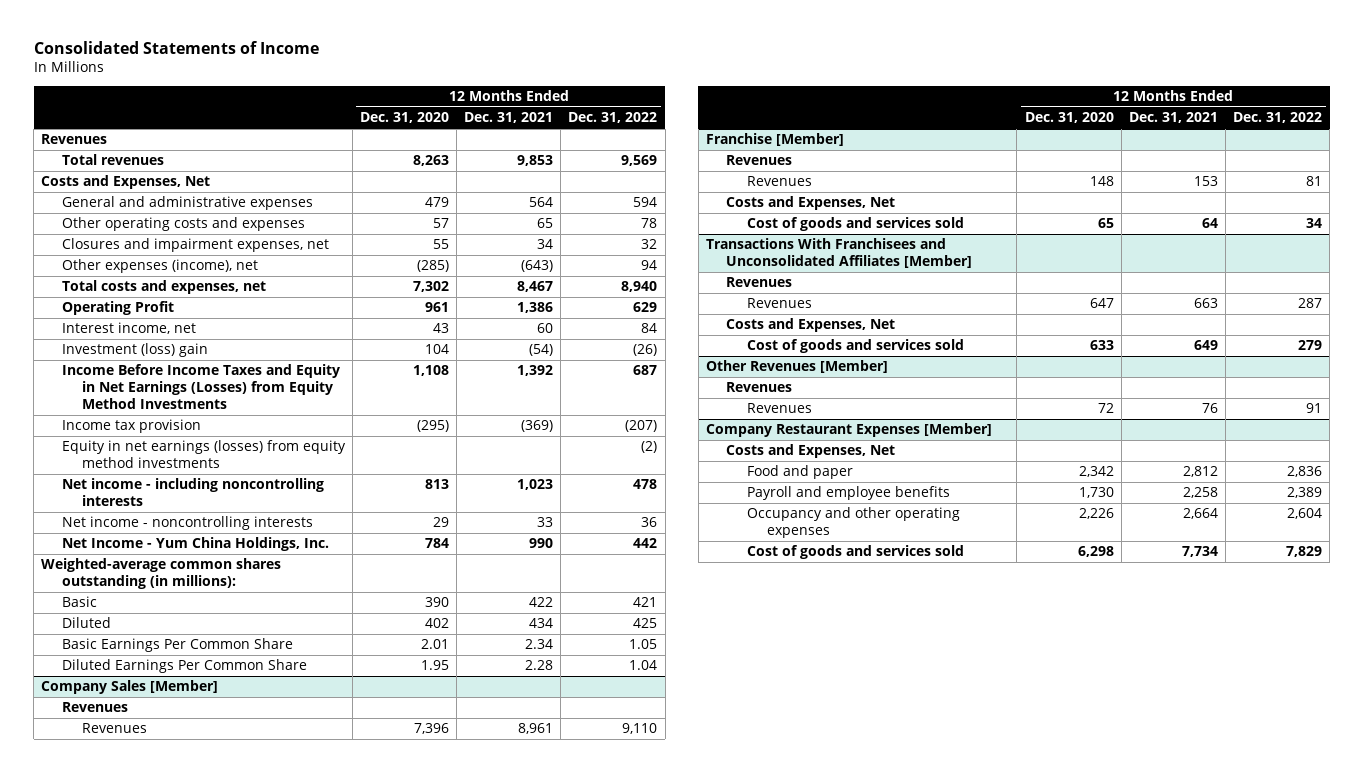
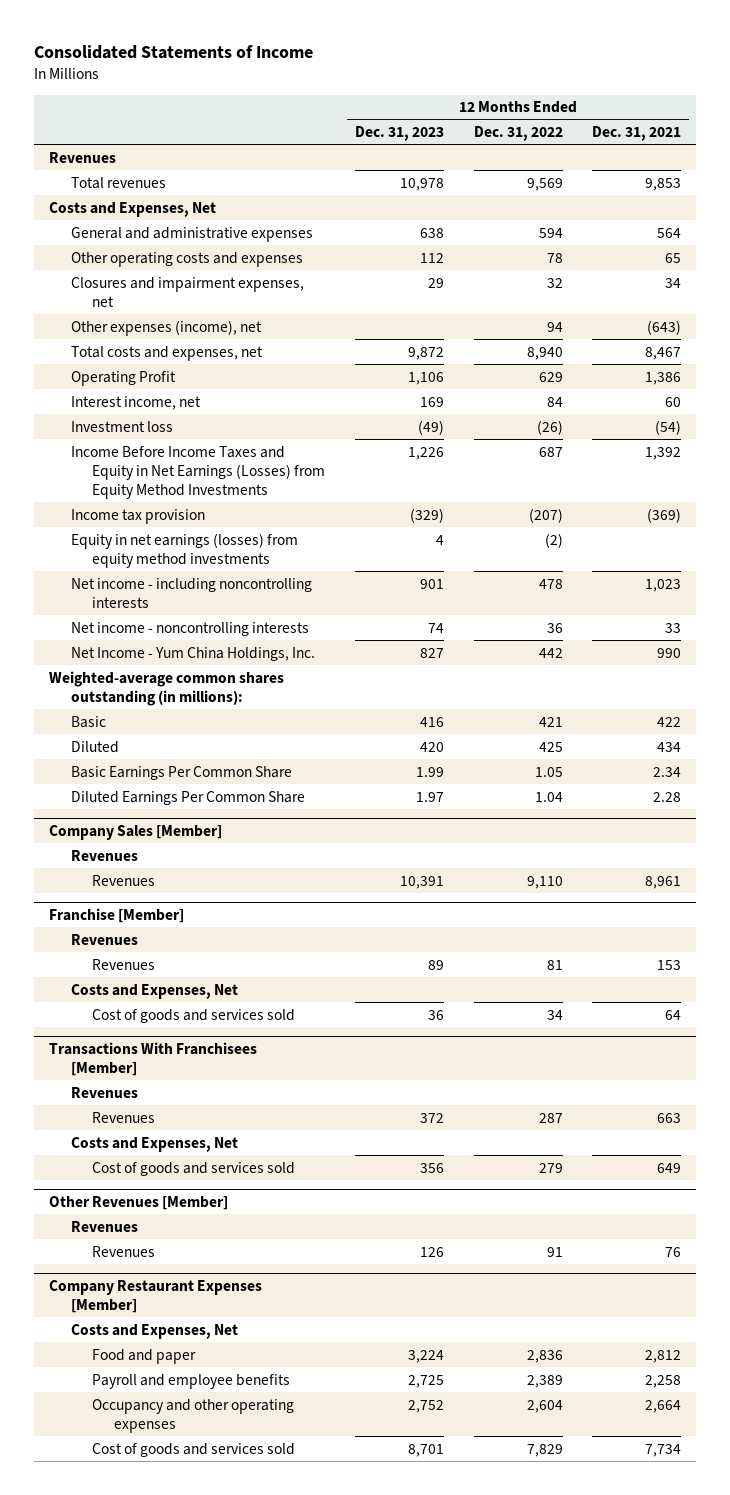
- | 12 Months Ended Dec. 31, 2020 | 12 Months Ended Dec. 31, 2021 | 12 Months Ended Dec. 31, 2022
+ | 12 Months Ended Dec. 31, 2023 | 12 Months Ended Dec. 31, 2022 | 12 Months Ended Dec. 31, 2021
- Investment (loss) gain | 104 | (54) | (26)
+ Investment loss | (49) | (26) | (54)
- Transactions With Franchisees and Unconsolidated Affiliates [Member]
+ Transactions With Franchisees [Member]

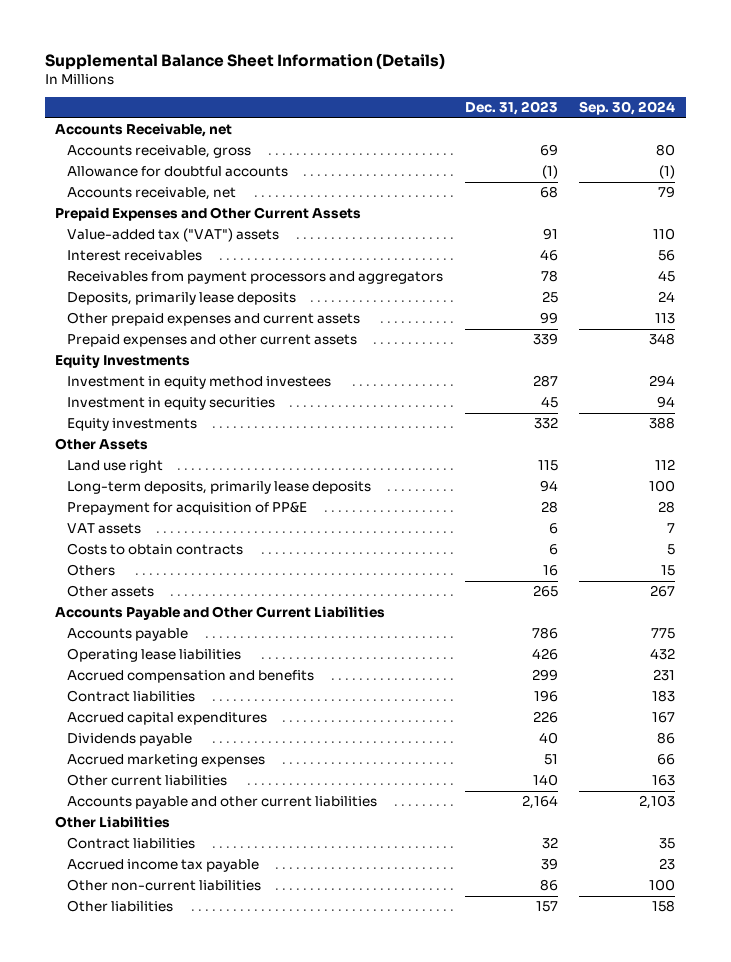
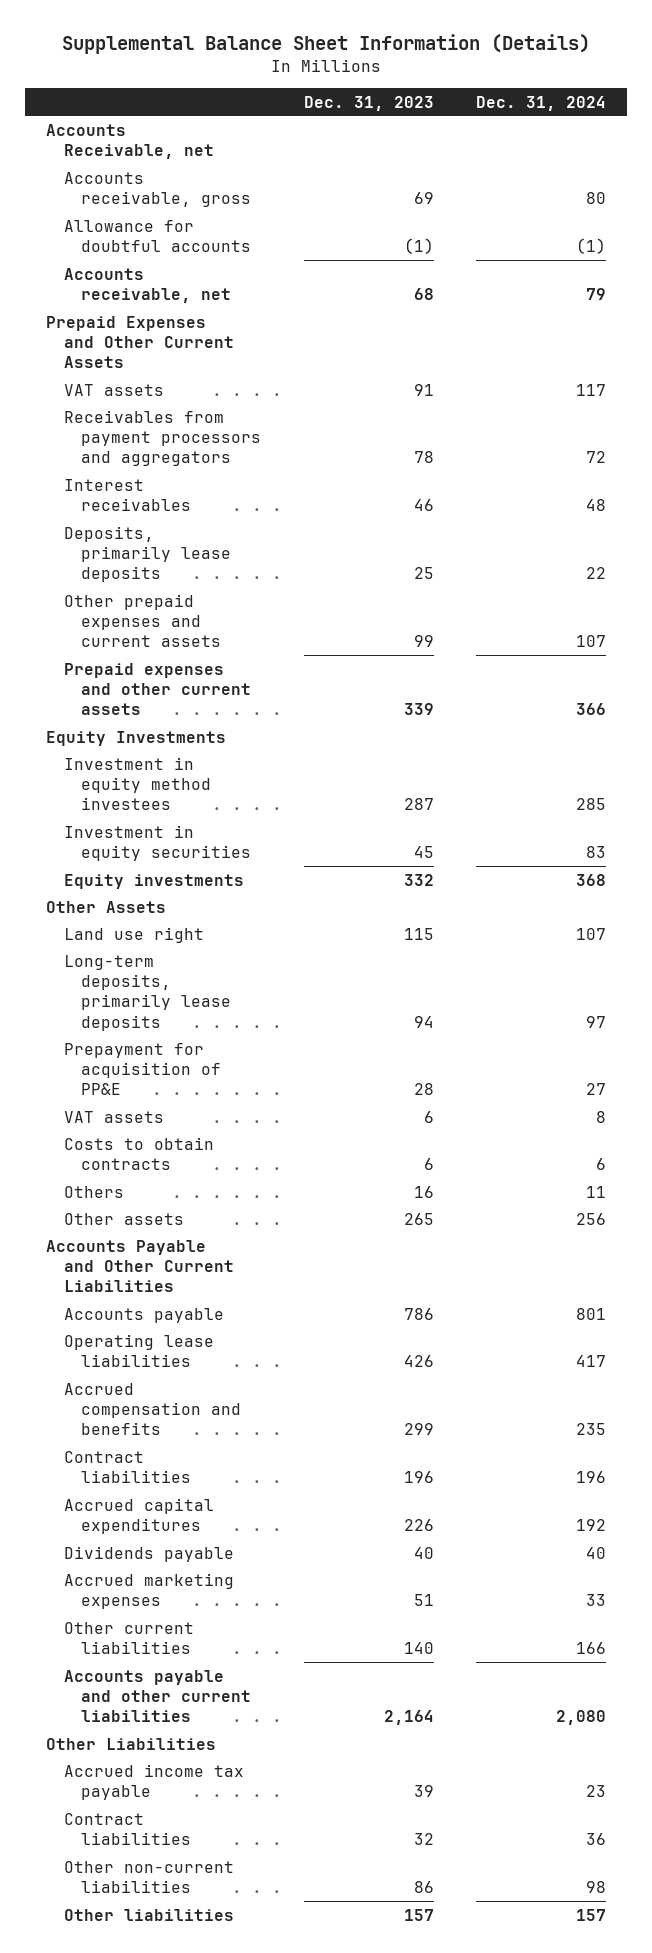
- | Dec. 31, 2023 | Sep. 30, 2024
+ | Dec. 31, 2023 | Dec. 31, 2024
- Value-added tax ("VAT") assets | 91 | 110
+ VAT assets | 91 | 117
moved down: Interest receivables | 46 | 48
moved down: Contract liabilities | 32 | 36

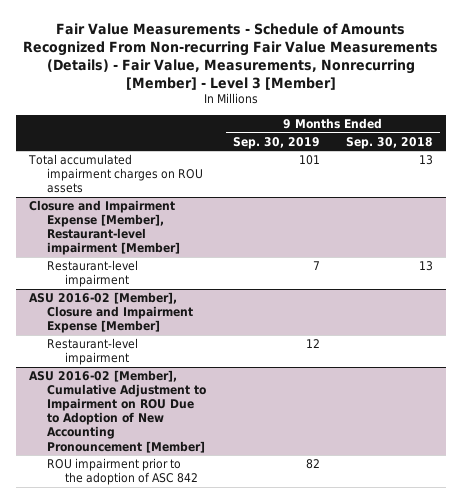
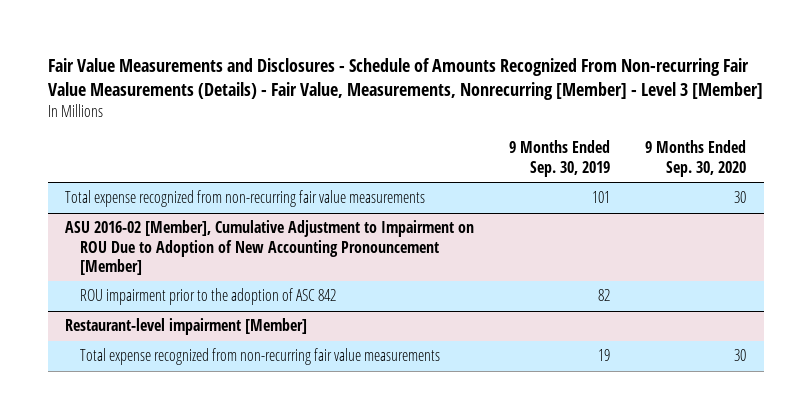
- Fair Value Measurements - Schedule of Amounts Recognized From Non-recurring Fair Value Measurements (Details) - Fair Value, Measurements, Nonrecurring [Member] - Level 3 [Member]
+ Fair Value Measurements and Disclosures - Schedule of Amounts Recognized From Non-recurring Fair Value Measurements (Details) - Fair Value, Measurements, Nonrecurring [Member] - Level 3 [Member]
- | 9 Months Ended Sep. 30, 2019 | 9 Months Ended Sep. 30, 2018
+ | 9 Months Ended Sep. 30, 2019 | 9 Months Ended Sep. 30, 2020
- Total accumulated impairment charges on ROU assets | 101 | 13
- Closure and Impairment Expense [Member], Restaurant-level impairment [Member]
- Restaurant-level impairment | 7 | 13
- ASU 2016-02 [Member], Closure and Impairment Expense [Member]
- Restaurant-level impairment | 12 |
+ Total expense recognized from non-recurring fair value measurements | 101 | 30
+ Restaurant-level impairment [Member]
+ Total expense recognized from non-recurring fair value measurements | 19 | 30

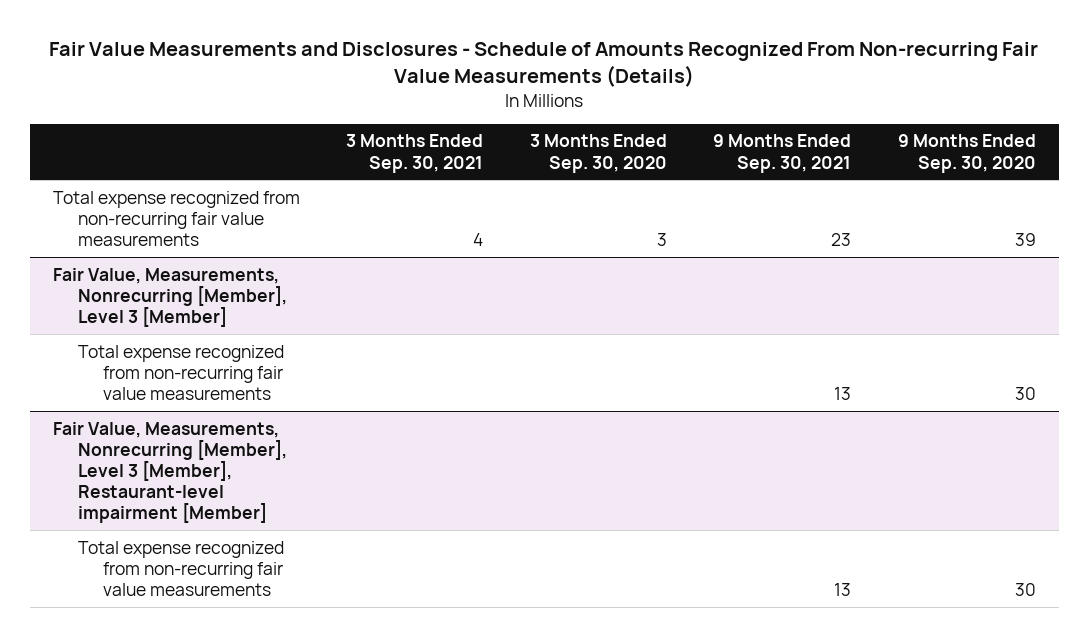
- Fair Value Measurements and Disclosures - Schedule of Amounts Recognized From Non-recurring Fair Value Measurements (Details) - Fair Value, Measurements, Nonrecurring [Member] - Level 3 [Member]
+ Fair Value Measurements and Disclosures - Schedule of Amounts Recognized From Non-recurring Fair Value Measurements (Details)
- | 9 Months Ended Sep. 30, 2019 | 9 Months Ended Sep. 30, 2020
+ | 3 Months Ended Sep. 30, 2021 | 3 Months Ended Sep. 30, 2020 | 9 Months Ended Sep. 30, 2021 | 9 Months Ended Sep. 30, 2020
+ Total expense recognized from non-recurring fair value measurements | 4 | 3 | 23 | 39
+ Fair Value, Measurements, Nonrecurring [Member], Level 3 [Member]
- ASU 2016-02 [Member], Cumulative Adjustment to Impairment on ROU Due to Adoption of New Accounting Pronouncement [Member]
- ROU impairment prior to the adoption of ASC 842 | 82 |
- Restaurant-level impairment [Member]
+ Fair Value, Measurements, Nonrecurring [Member], Level 3 [Member], Restaurant-level impairment [Member]

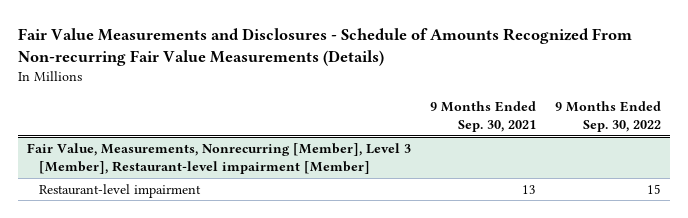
- | 3 Months Ended Sep. 30, 2021 | 3 Months Ended Sep. 30, 2020 | 9 Months Ended Sep. 30, 2021 | 9 Months Ended Sep. 30, 2020
+ | 9 Months Ended Sep. 30, 2021 | 9 Months Ended Sep. 30, 2022
- Total expense recognized from non-recurring fair value measurements | 4 | 3 | 23 | 39
- Fair Value, Measurements, Nonrecurring [Member], Level 3 [Member]
- Total expense recognized from non-recurring fair value measurements | | | 13 | 30
@ Fair Value, Measurements, Nonrecurring [Member], Level 3 [Member], Restaurant-level impairment [Member]
- Total expense recognized from non-recurring fair value measurements | | | 13 | 30
+ Restaurant-level impairment | 13 | 15

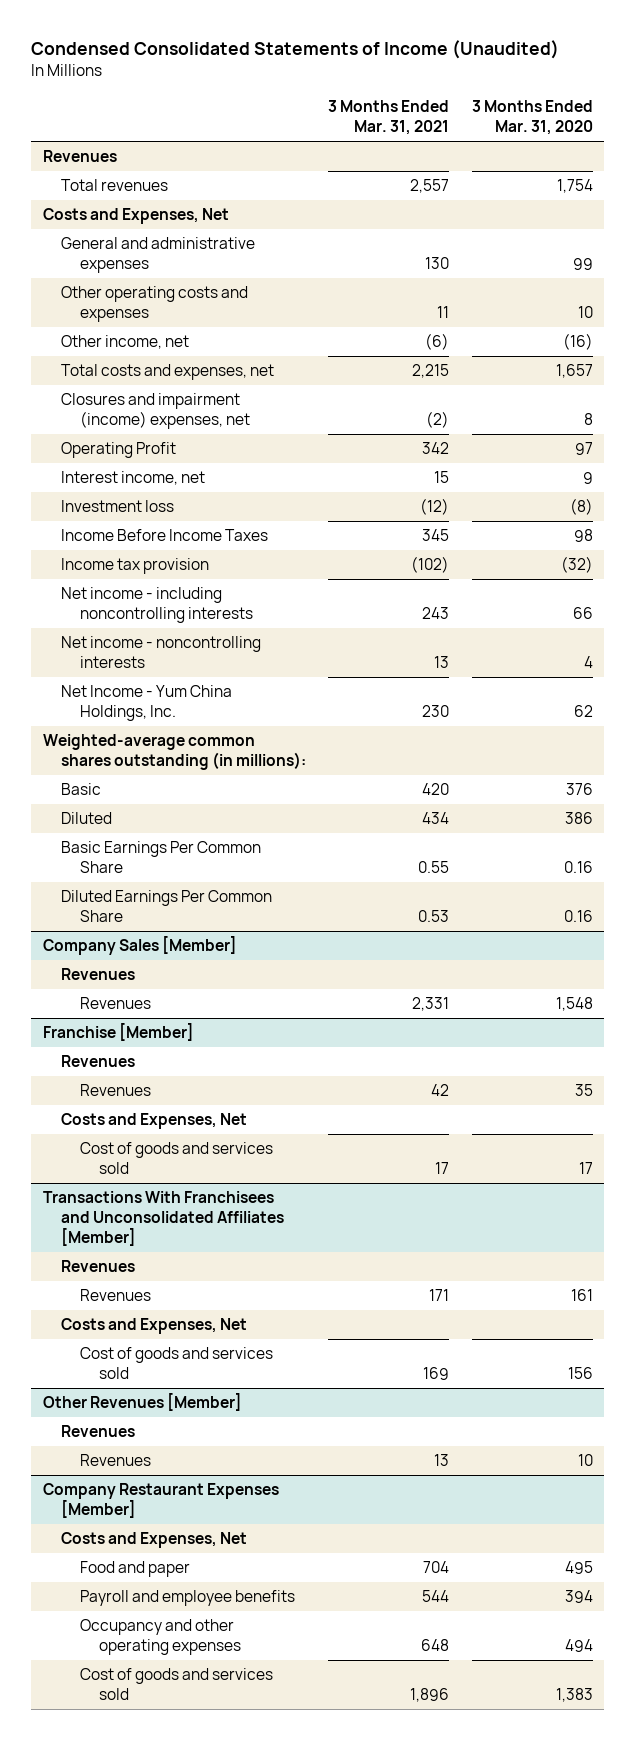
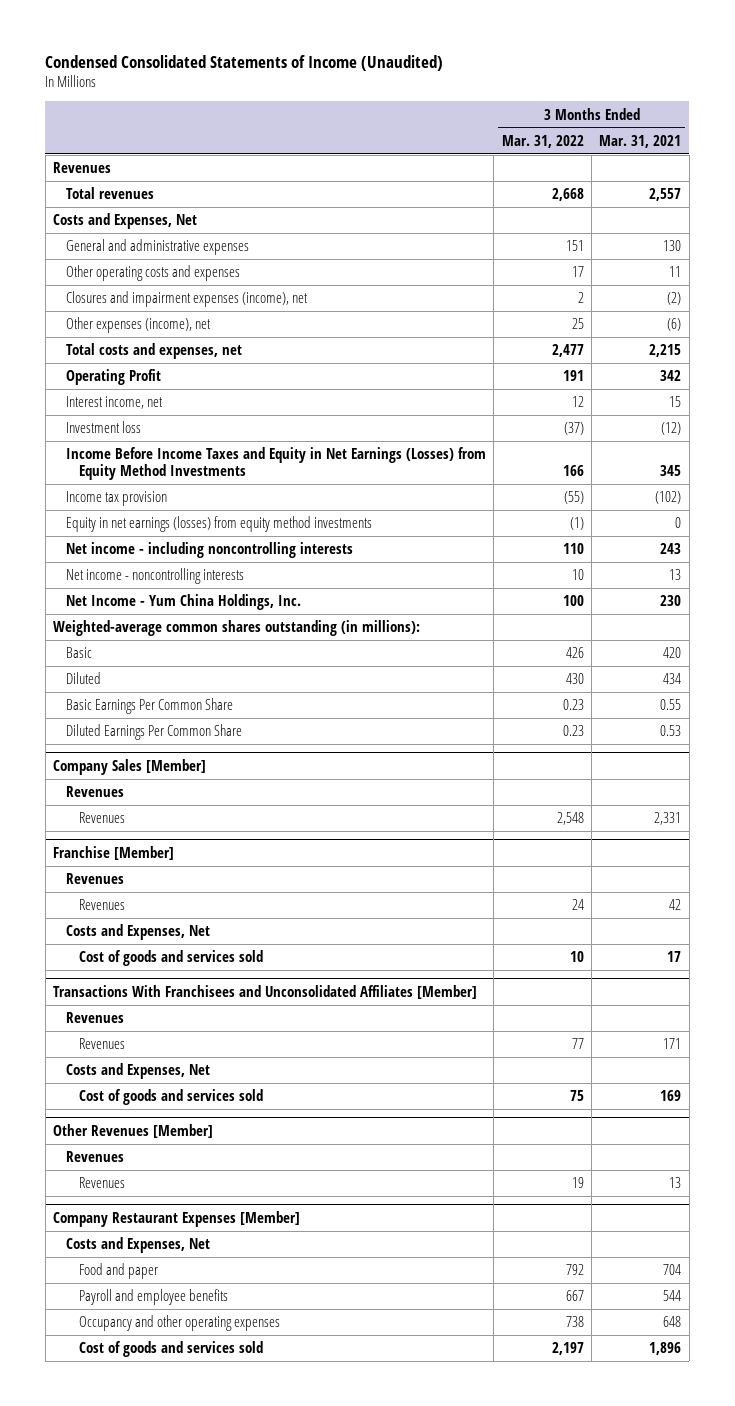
- | 3 Months Ended Mar. 31, 2021 | 3 Months Ended Mar. 31, 2020
+ | 3 Months Ended Mar. 31, 2022 | 3 Months Ended Mar. 31, 2021
- Other income, net | (6) | (16)
+ Closures and impairment expenses (income), net | 2 | (2)
+ Other expenses (income), net | 25 | (6)
- Closures and impairment (income) expenses, net | (2) | 8
- Income Before Income Taxes | 345 | 98
+ Income Before Income Taxes and Equity in Net Earnings (Losses) from Equity Method Investments | 166 | 345
+ Equity in net earnings (losses) from equity method investments | (1) | 0

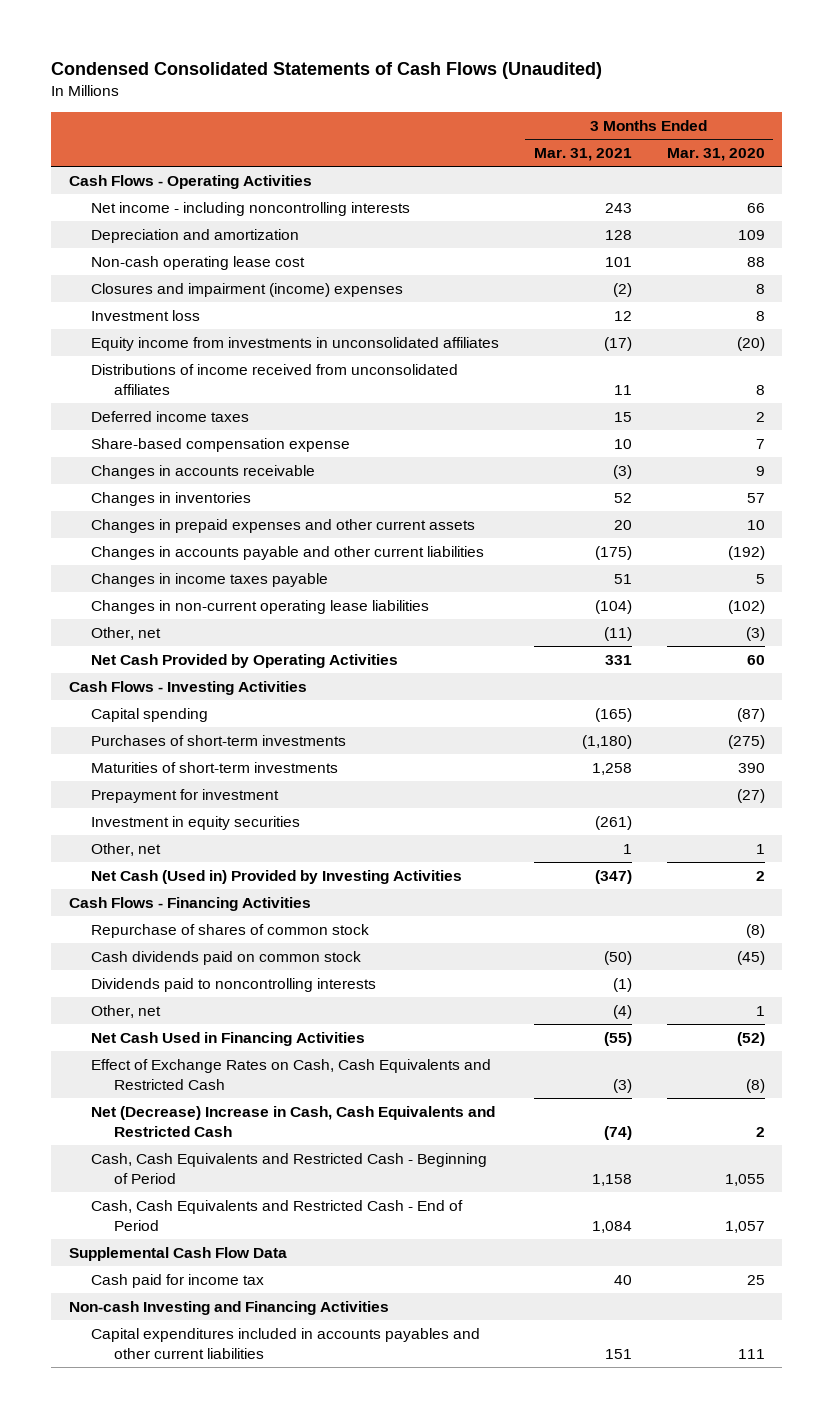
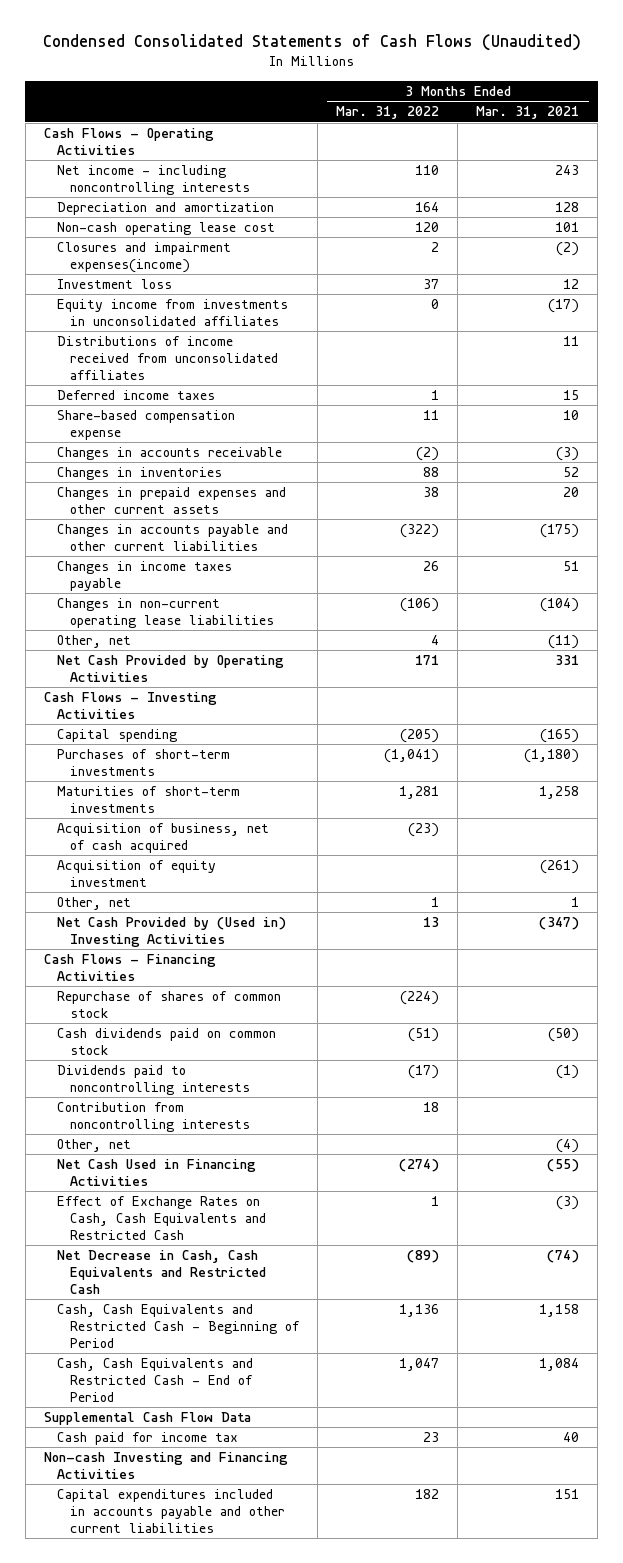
- | 3 Months Ended Mar. 31, 2021 | 3 Months Ended Mar. 31, 2020
+ | 3 Months Ended Mar. 31, 2022 | 3 Months Ended Mar. 31, 2021
- Closures and impairment (income) expenses | (2) | 8
+ Closures and impairment expenses(income) | 2 | (2)
- Prepayment for investment | | (27)
- Investment in equity securities | (261) |
+ Acquisition of business, net of cash acquired | (23) |
+ Acquisition of equity investment | | (261)
- Net Cash (Used in) Provided by Investing Activities | (347) | 2
+ Net Cash Provided by (Used in) Investing Activities | 13 | (347)
+ Contribution from noncontrolling interests | 18 |
- Net (Decrease) Increase in Cash, Cash Equivalents and Restricted Cash | (74) | 2
+ Net Decrease in Cash, Cash Equivalents and Restricted Cash | (89) | (74)
- Capital expenditures included in accounts payables and other current liabilities | 151 | 111
+ Capital expenditures included in accounts payable and other current liabilities | 182 | 151

